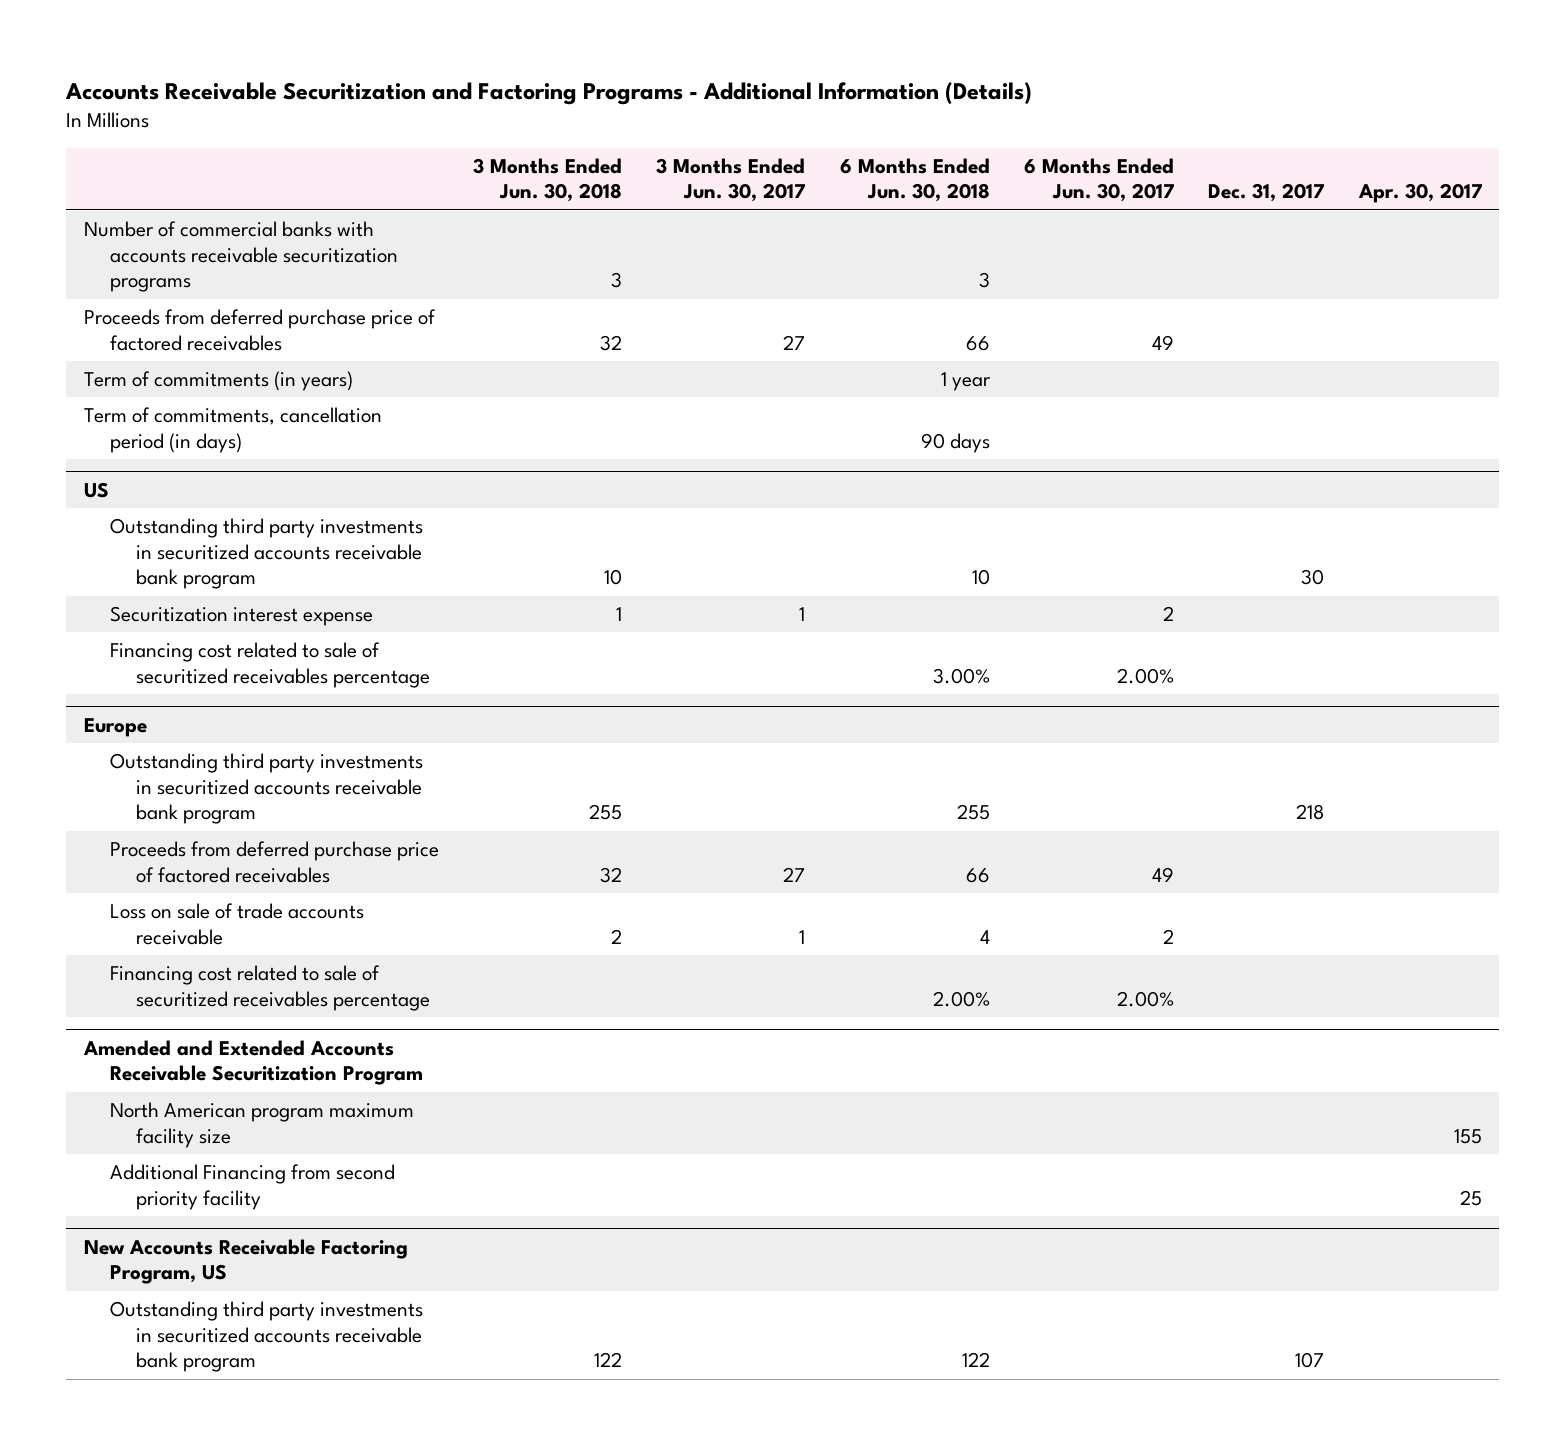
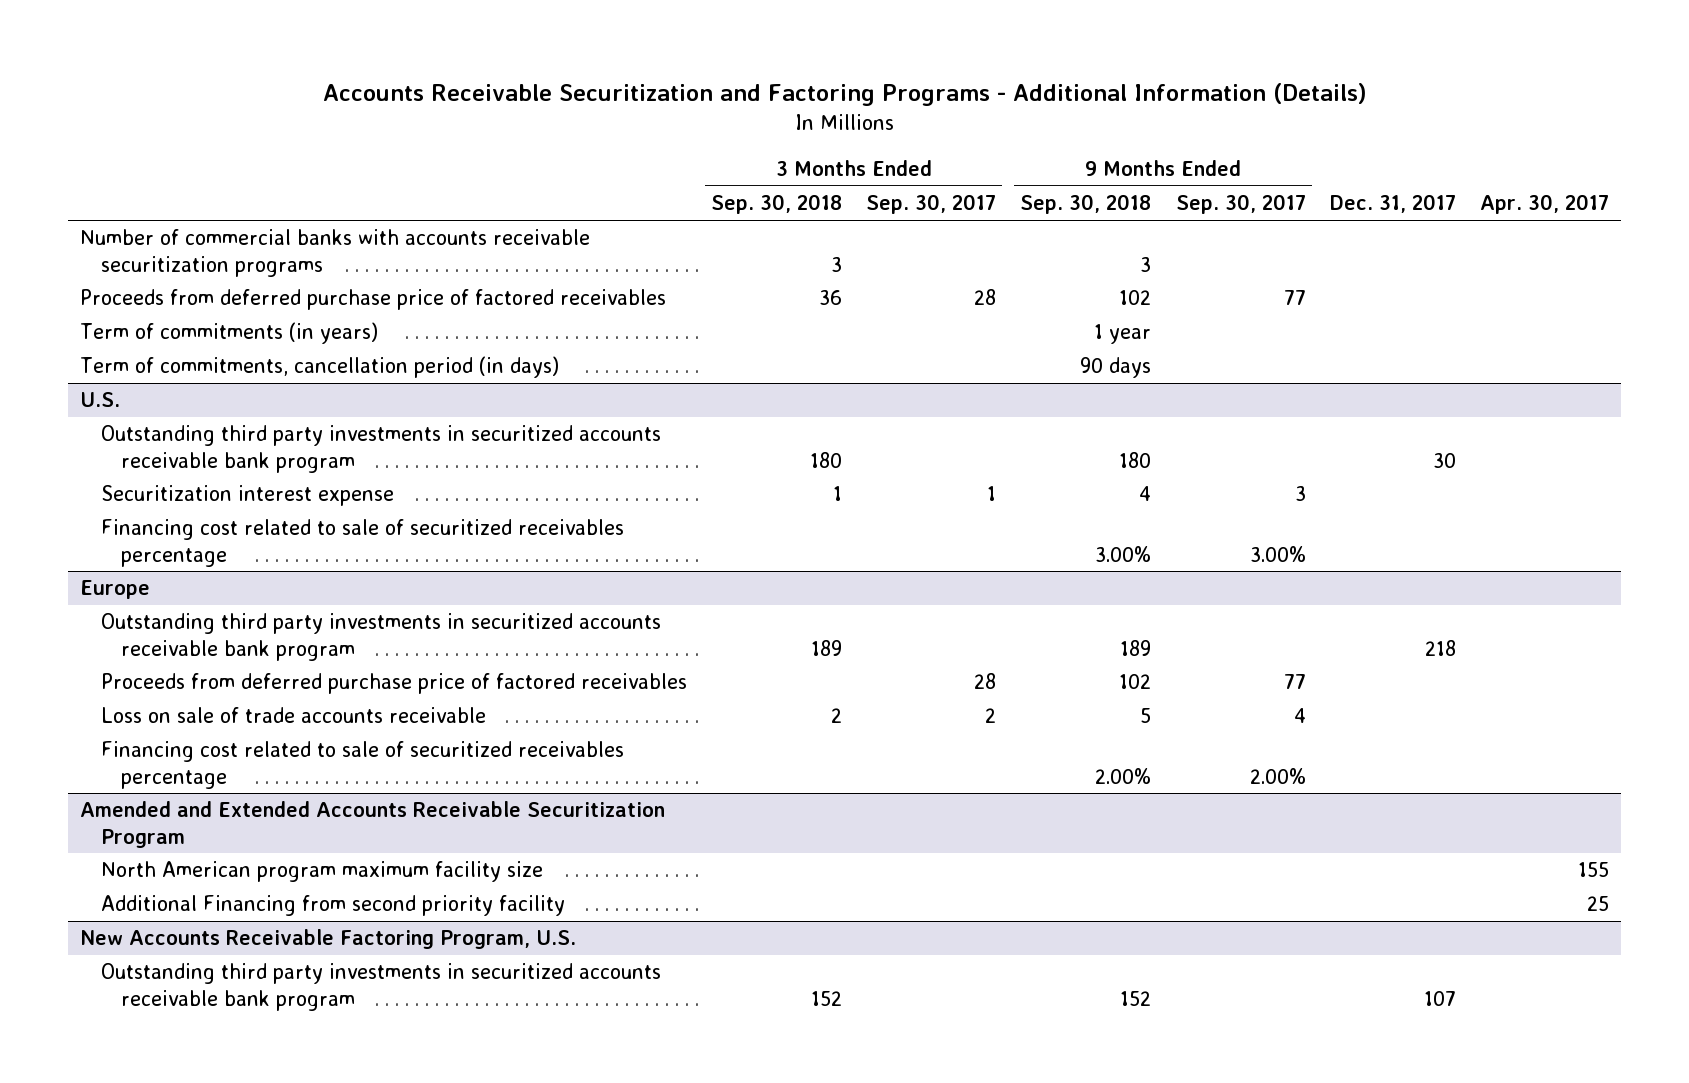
- | 3 Months Ended Jun. 30, 2018 | 3 Months Ended Jun. 30, 2017 | 6 Months Ended Jun. 30, 2018 | 6 Months Ended Jun. 30, 2017 | Dec. 31, 2017 | Apr. 30, 2017
+ | 3 Months Ended Sep. 30, 2018 | 3 Months Ended Sep. 30, 2017 | 9 Months Ended Sep. 30, 2018 | 9 Months Ended Sep. 30, 2017 | Dec. 31, 2017 | Apr. 30, 2017
- US
+ U.S.
- New Accounts Receivable Factoring Program, US
+ New Accounts Receivable Factoring Program, U.S.

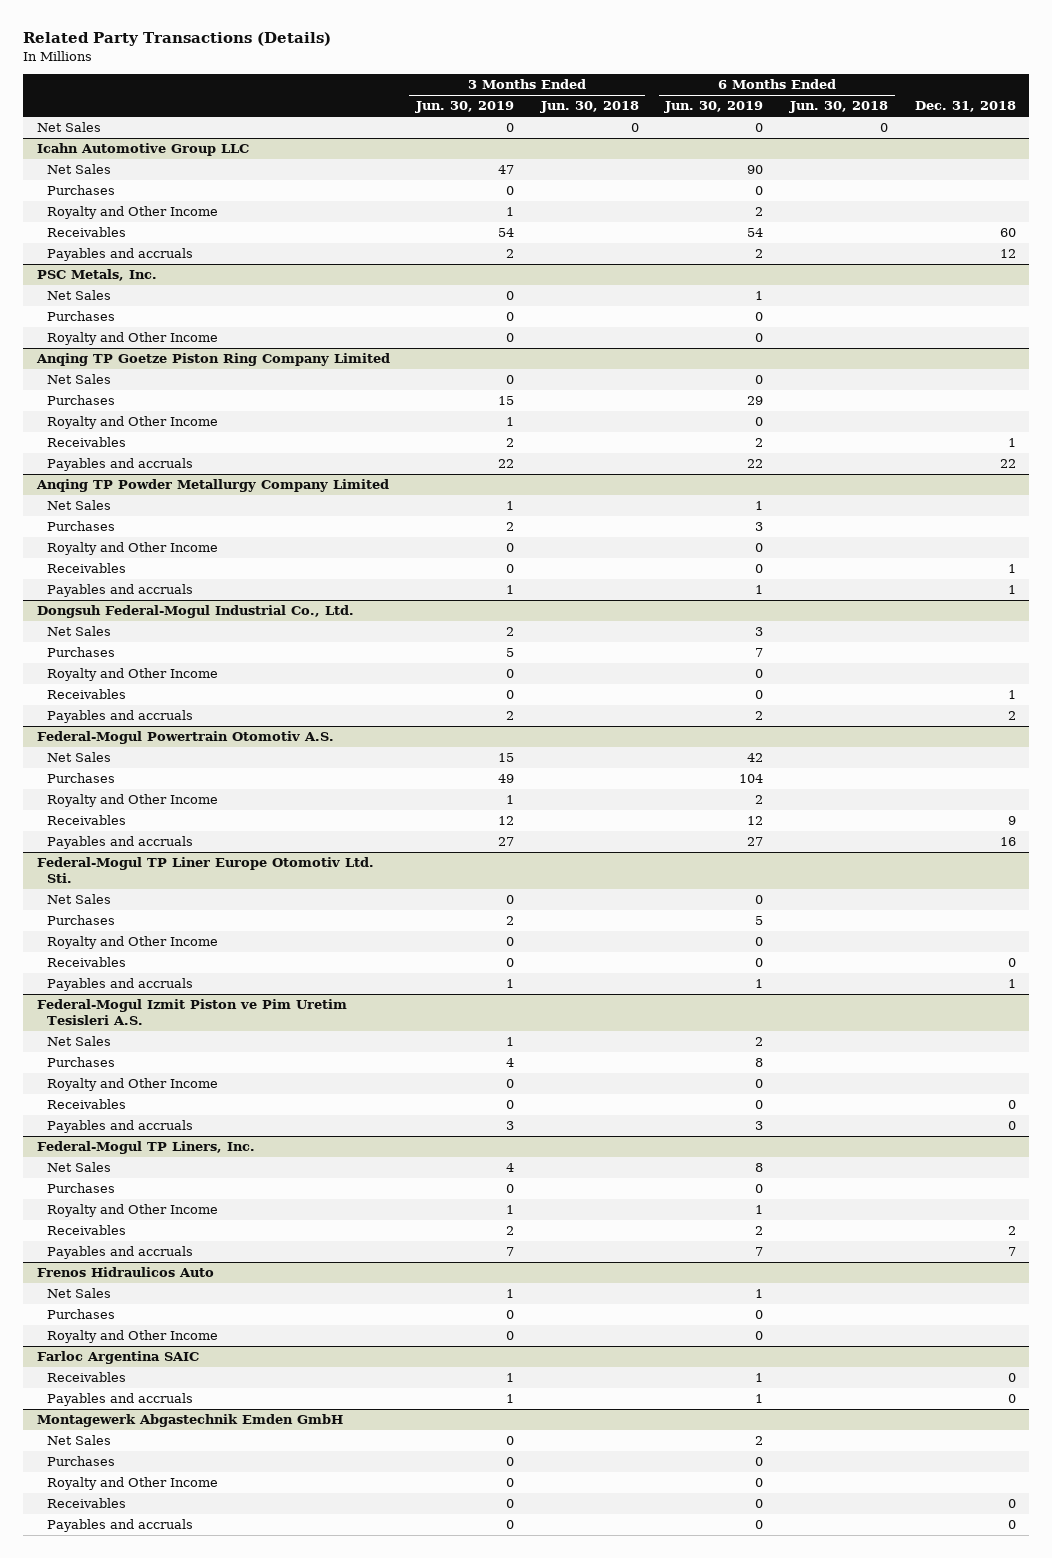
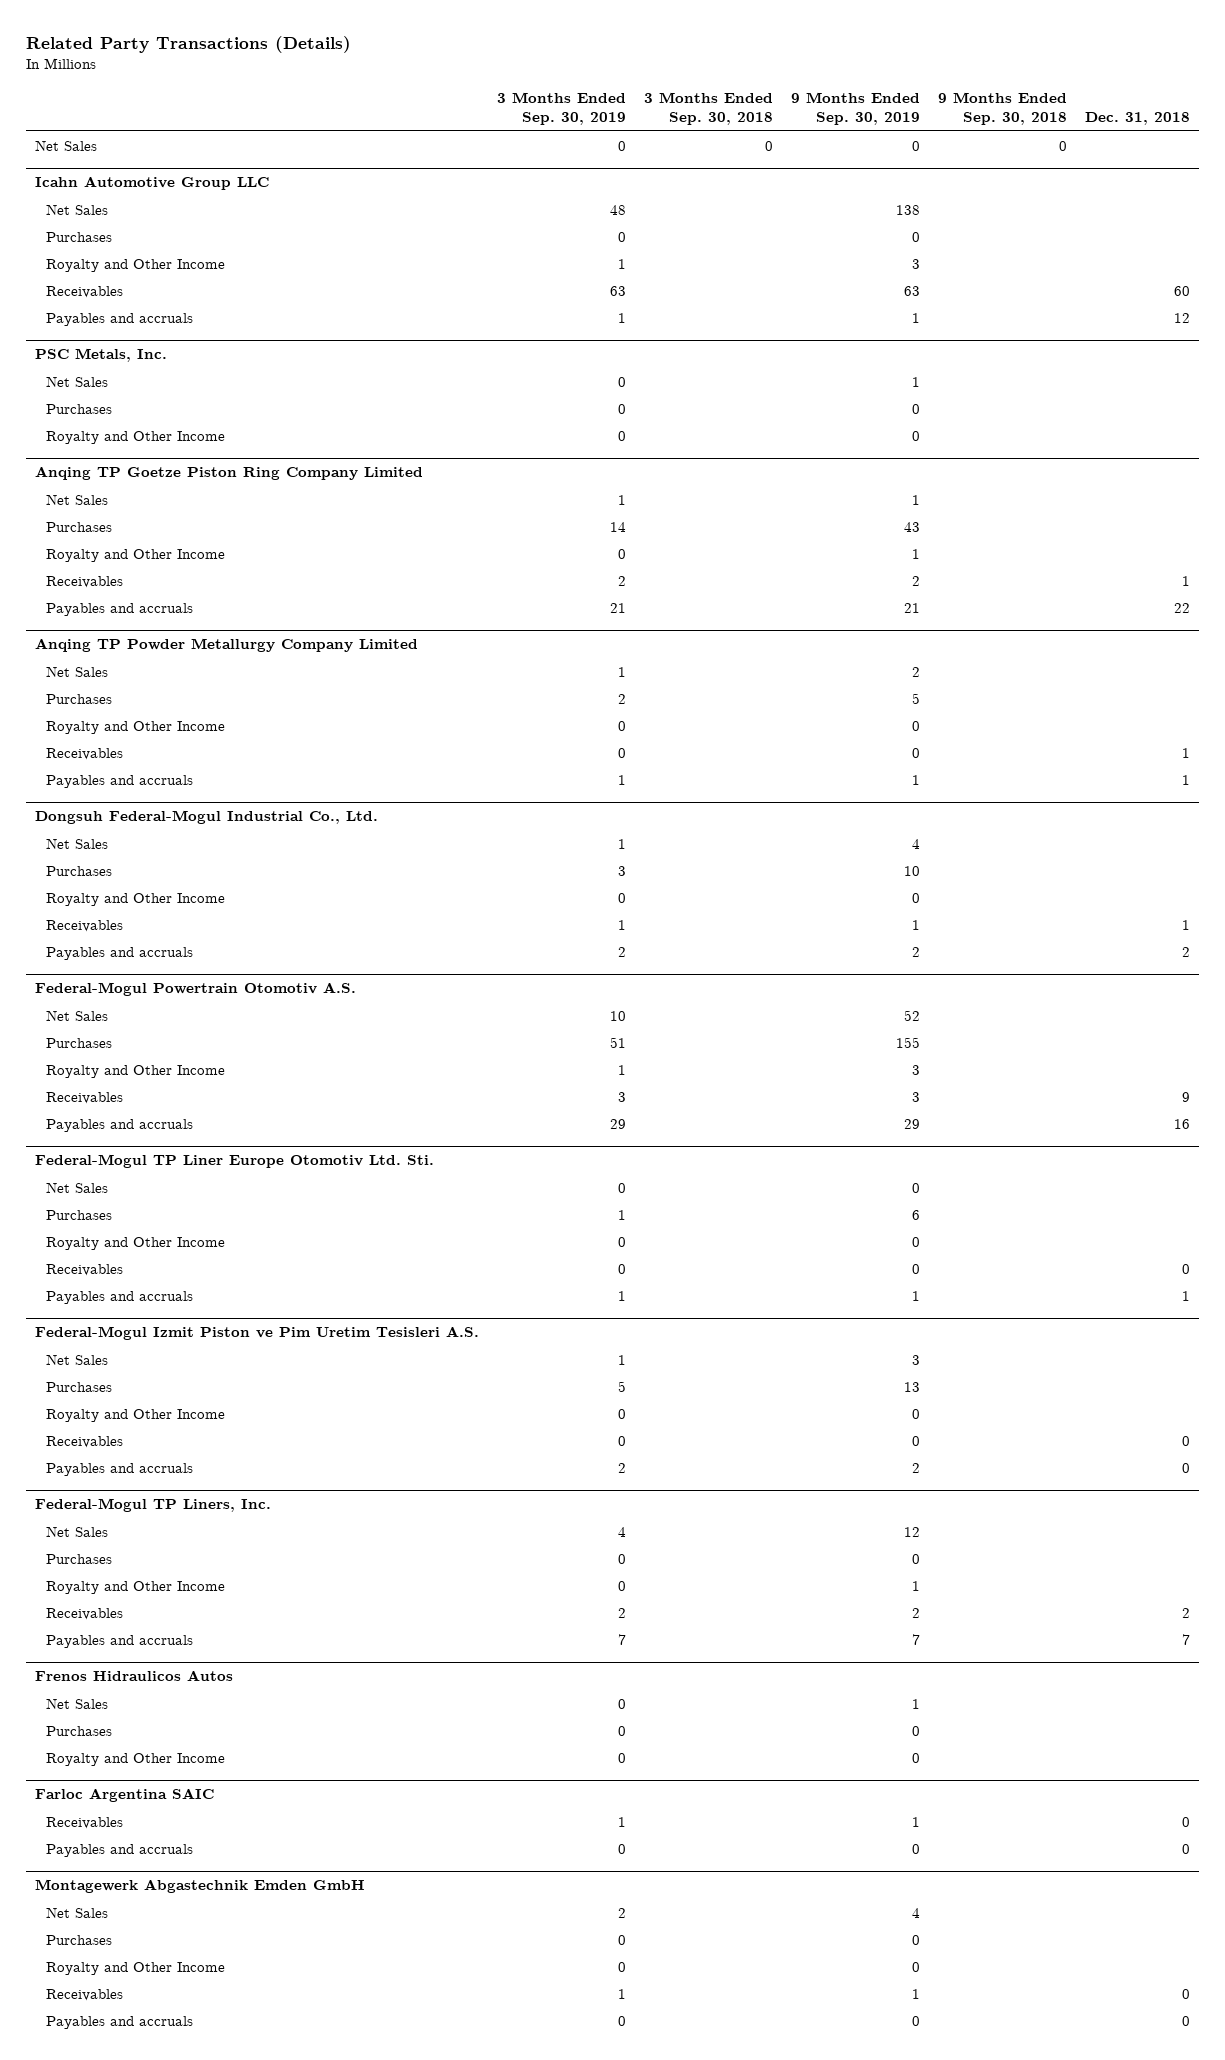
- | 3 Months Ended Jun. 30, 2019 | 3 Months Ended Jun. 30, 2018 | 6 Months Ended Jun. 30, 2019 | 6 Months Ended Jun. 30, 2018 | Dec. 31, 2018
+ | 3 Months Ended Sep. 30, 2019 | 3 Months Ended Sep. 30, 2018 | 9 Months Ended Sep. 30, 2019 | 9 Months Ended Sep. 30, 2018 | Dec. 31, 2018
- Frenos Hidraulicos Auto
+ Frenos Hidraulicos Autos

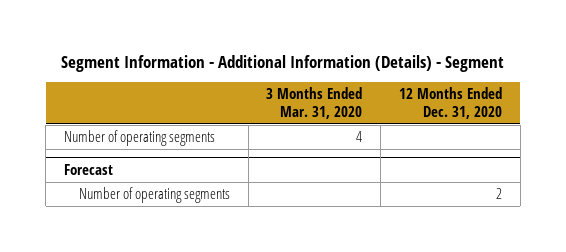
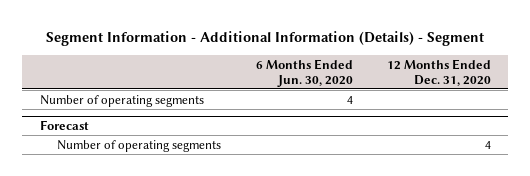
- | 3 Months Ended Mar. 31, 2020 | 12 Months Ended Dec. 31, 2020
+ | 6 Months Ended Jun. 30, 2020 | 12 Months Ended Dec. 31, 2020
@ Forecast
- Number of operating segments | | 2
+ Number of operating segments | | 4

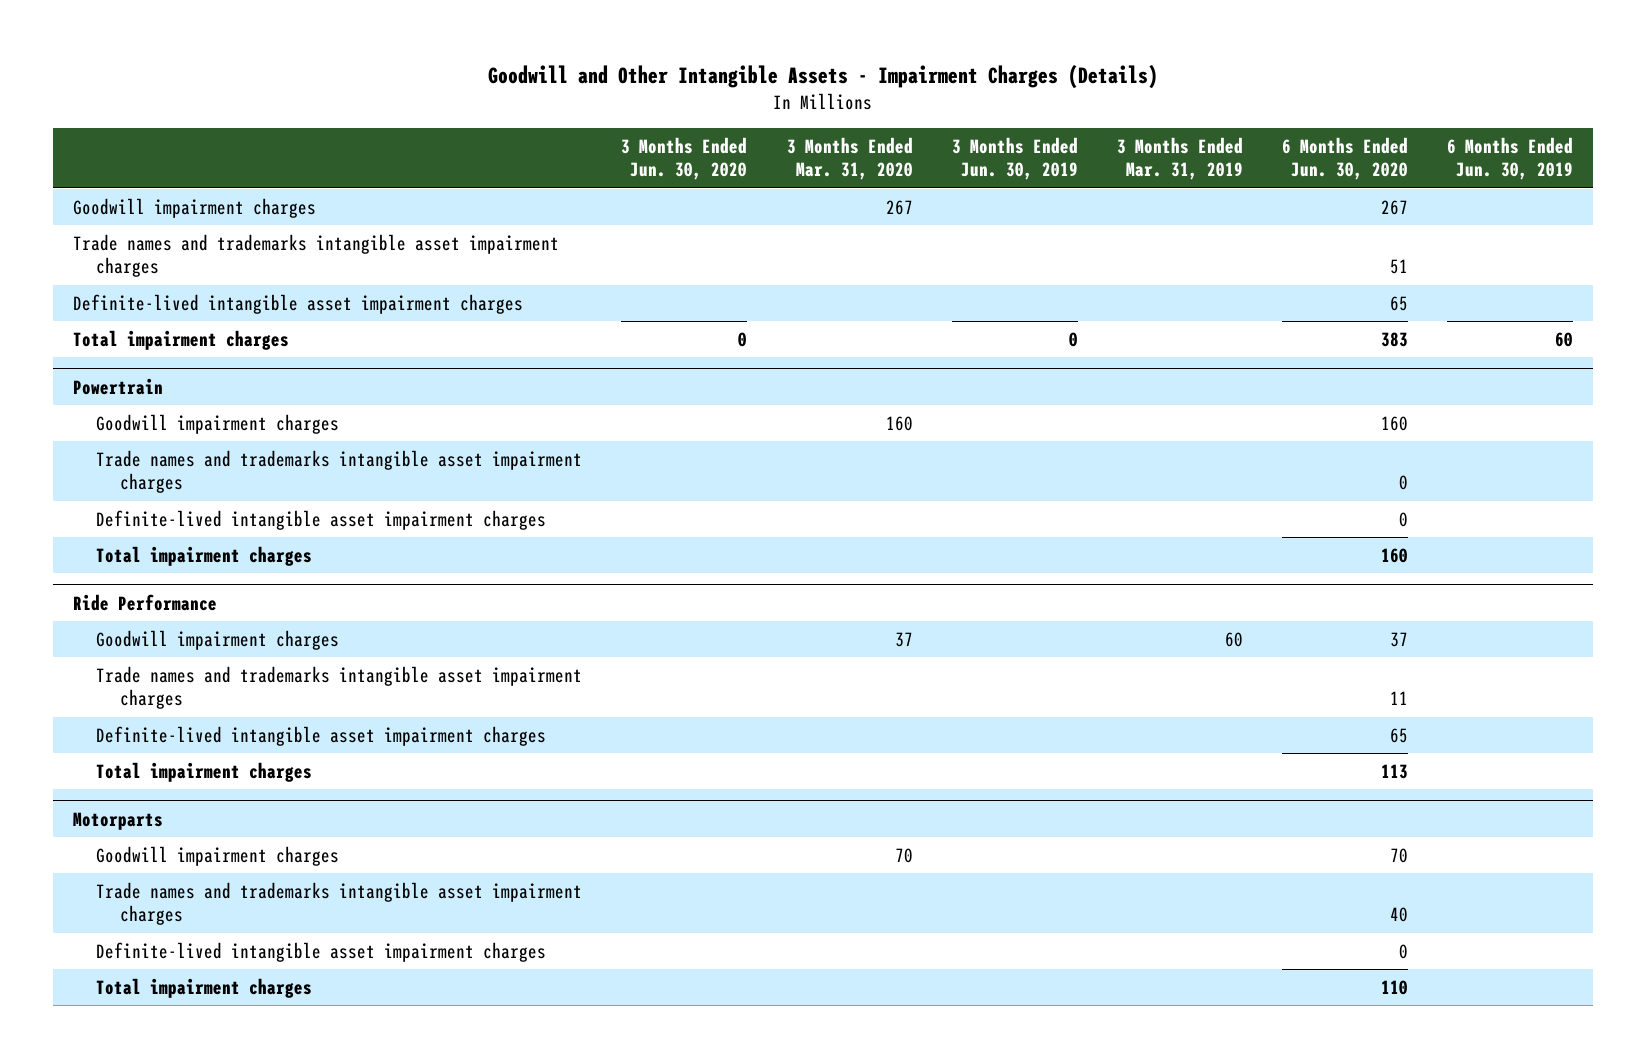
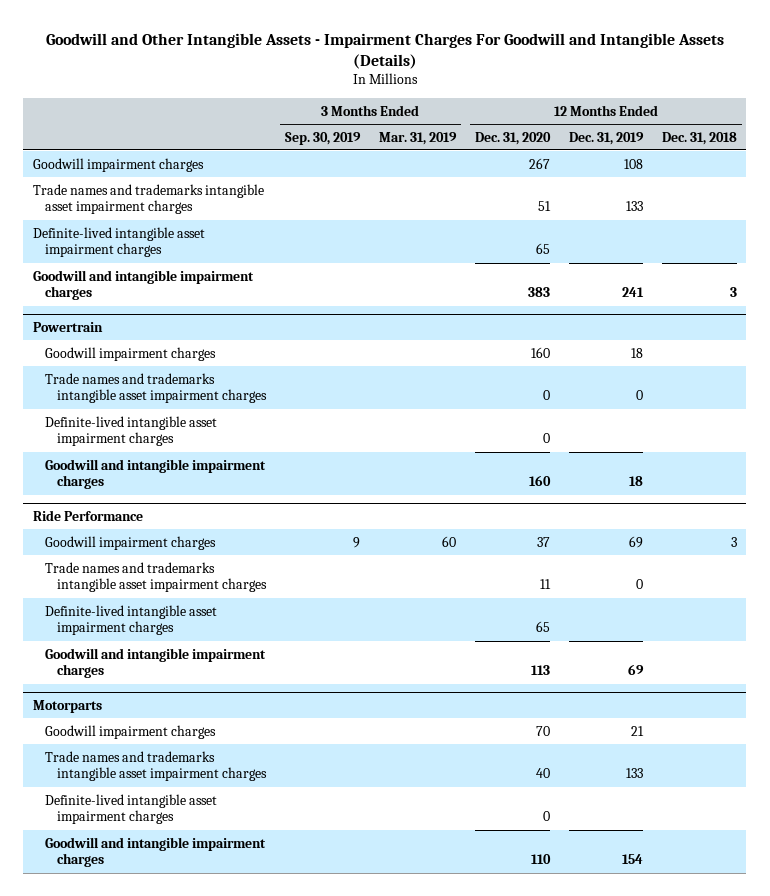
- Goodwill and Other Intangible Assets - Impairment Charges (Details)
+ Goodwill and Other Intangible Assets - Impairment Charges For Goodwill and Intangible Assets (Details)
- | 3 Months Ended Jun. 30, 2020 | 3 Months Ended Mar. 31, 2020 | 3 Months Ended Jun. 30, 2019 | 3 Months Ended Mar. 31, 2019 | 6 Months Ended Jun. 30, 2020 | 6 Months Ended Jun. 30, 2019
+ | 3 Months Ended Sep. 30, 2019 | 3 Months Ended Mar. 31, 2019 | 12 Months Ended Dec. 31, 2020 | 12 Months Ended Dec. 31, 2019 | 12 Months Ended Dec. 31, 2018
- Total impairment charges | 0 | | 0 | | 383 | 60
+ Goodwill and intangible impairment charges | | | 383 | 241 | 3
@ Powertrain
- Total impairment charges | | | | | 160 |
+ Goodwill and intangible impairment charges | | | 160 | 18 |
@ Ride Performance
- Total impairment charges | | | | | 113 |
+ Goodwill and intangible impairment charges | | | 113 | 69 |
@ Motorparts
- Total impairment charges | | | | | 110 |
+ Goodwill and intangible impairment charges | | | 110 | 154 |

